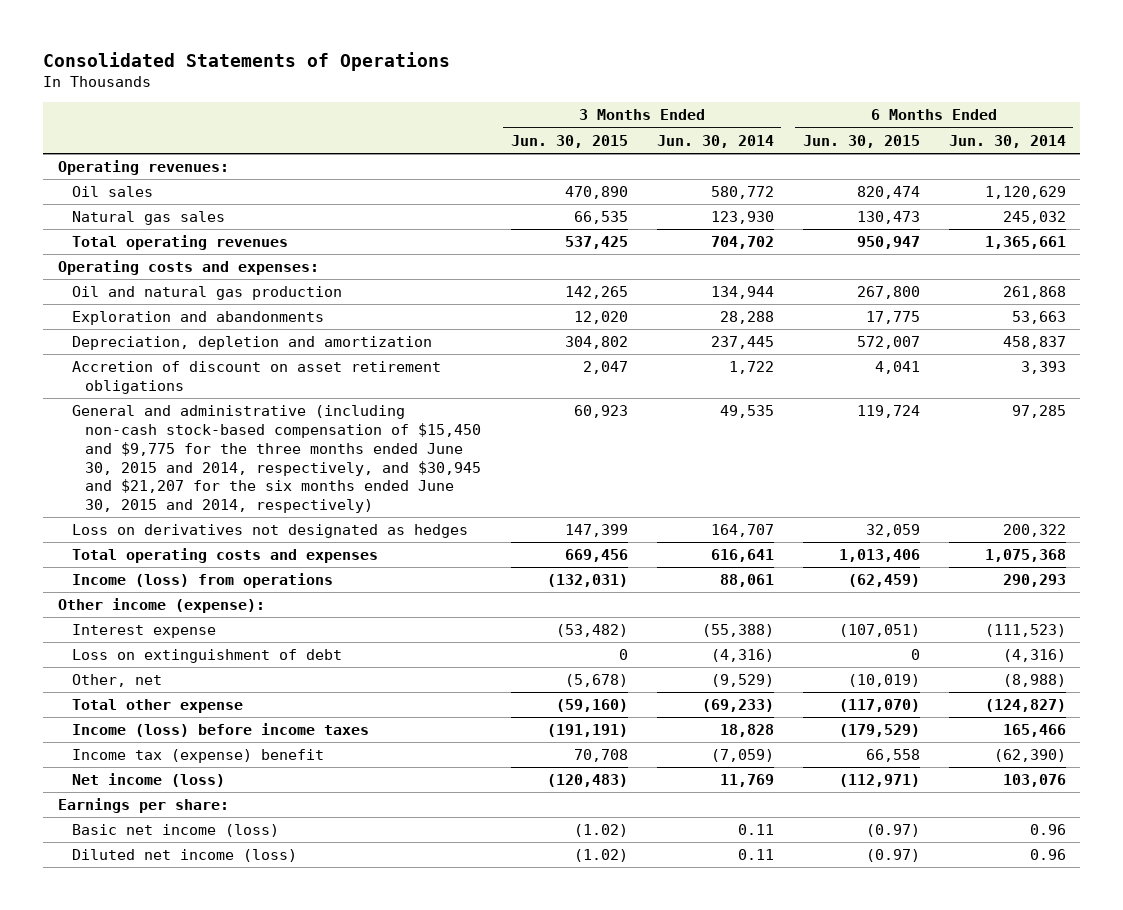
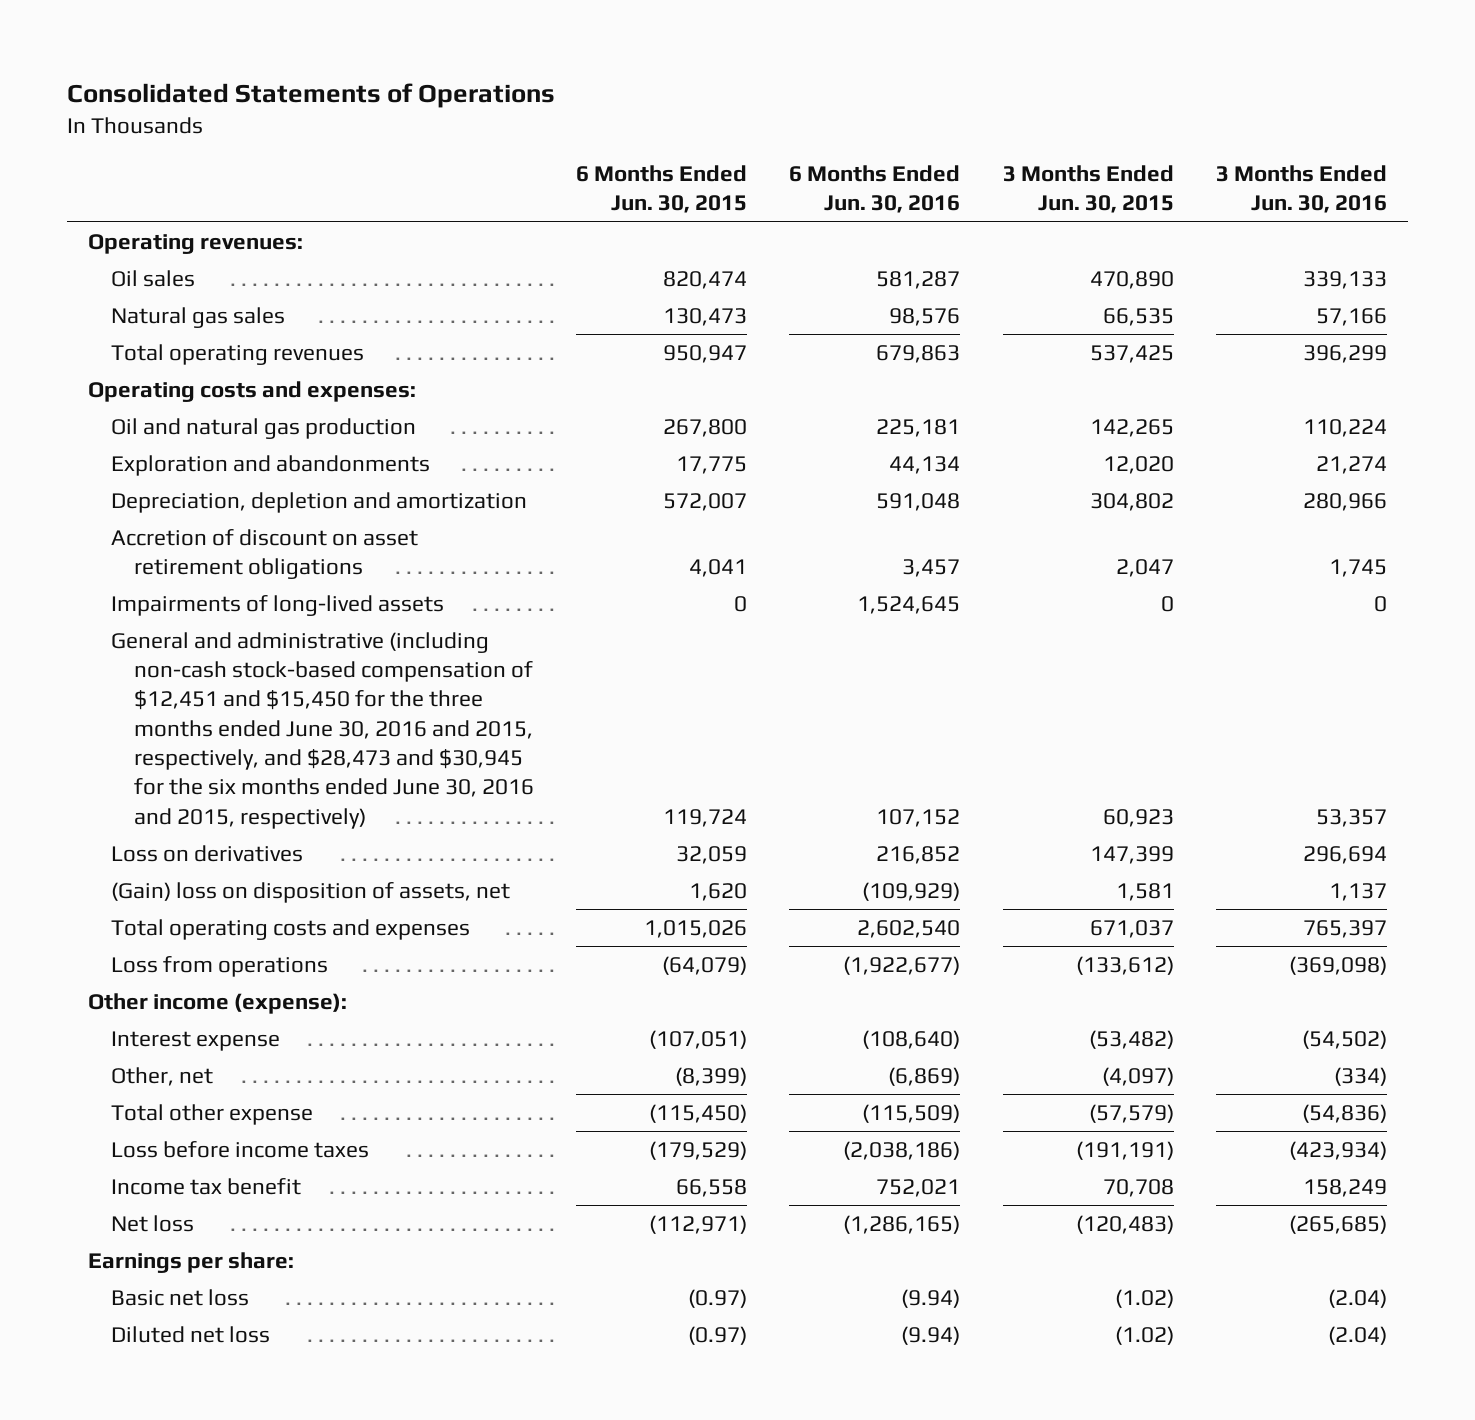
- | 3 Months Ended Jun. 30, 2015 | 3 Months Ended Jun. 30, 2014 | 6 Months Ended Jun. 30, 2015 | 6 Months Ended Jun. 30, 2014
+ | 6 Months Ended Jun. 30, 2015 | 6 Months Ended Jun. 30, 2016 | 3 Months Ended Jun. 30, 2015 | 3 Months Ended Jun. 30, 2016
- General and administrative (including non-cash stock-based compensation of $15,450 and $9,775 for the three months ended June 30, 2015 and 2014, respectively, and $30,945 and $21,207 for the six months ended June 30, 2015 and 2014, respectively) | 60,923 | 49,535 | 119,724 | 97,285
- Loss on derivatives not designated as hedges | 147,399 | 164,707 | 32,059 | 200,322
- Total operating costs and expenses | 669,456 | 616,641 | 1,013,406 | 1,075,368
- Income (loss) from operations | (132,031) | 88,061 | (62,459) | 290,293
+ Impairments of long-lived assets | 0 | 1,524,645 | 0 | 0
+ General and administrative (including non-cash stock-based compensation of $12,451 and $15,450 for the three months ended June 30, 2016 and 2015, respectively, and $28,473 and $30,945 for the six months ended June 30, 2016 and 2015, respectively) | 119,724 | 107,152 | 60,923 | 53,357
+ Loss on derivatives | 32,059 | 216,852 | 147,399 | 296,694
+ (Gain) loss on disposition of assets, net | 1,620 | (109,929) | 1,581 | 1,137
+ Total operating costs and expenses | 1,015,026 | 2,602,540 | 671,037 | 765,397
+ Loss from operations | (64,079) | (1,922,677) | (133,612) | (369,098)
- Loss on extinguishment of debt | 0 | (4,316) | 0 | (4,316)
- Other, net | (5,678) | (9,529) | (10,019) | (8,988)
- Total other expense | (59,160) | (69,233) | (117,070) | (124,827)
- Income (loss) before income taxes | (191,191) | 18,828 | (179,529) | 165,466
- Income tax (expense) benefit | 70,708 | (7,059) | 66,558 | (62,390)
- Net income (loss) | (120,483) | 11,769 | (112,971) | 103,076
+ Other, net | (8,399) | (6,869) | (4,097) | (334)
+ Total other expense | (115,450) | (115,509) | (57,579) | (54,836)
+ Loss before income taxes | (179,529) | (2,038,186) | (191,191) | (423,934)
+ Income tax benefit | 66,558 | 752,021 | 70,708 | 158,249
+ Net loss | (112,971) | (1,286,165) | (120,483) | (265,685)
- Basic net income (loss) | (1.02) | 0.11 | (0.97) | 0.96
- Diluted net income (loss) | (1.02) | 0.11 | (0.97) | 0.96
+ Basic net loss | (0.97) | (9.94) | (1.02) | (2.04)
+ Diluted net loss | (0.97) | (9.94) | (1.02) | (2.04)

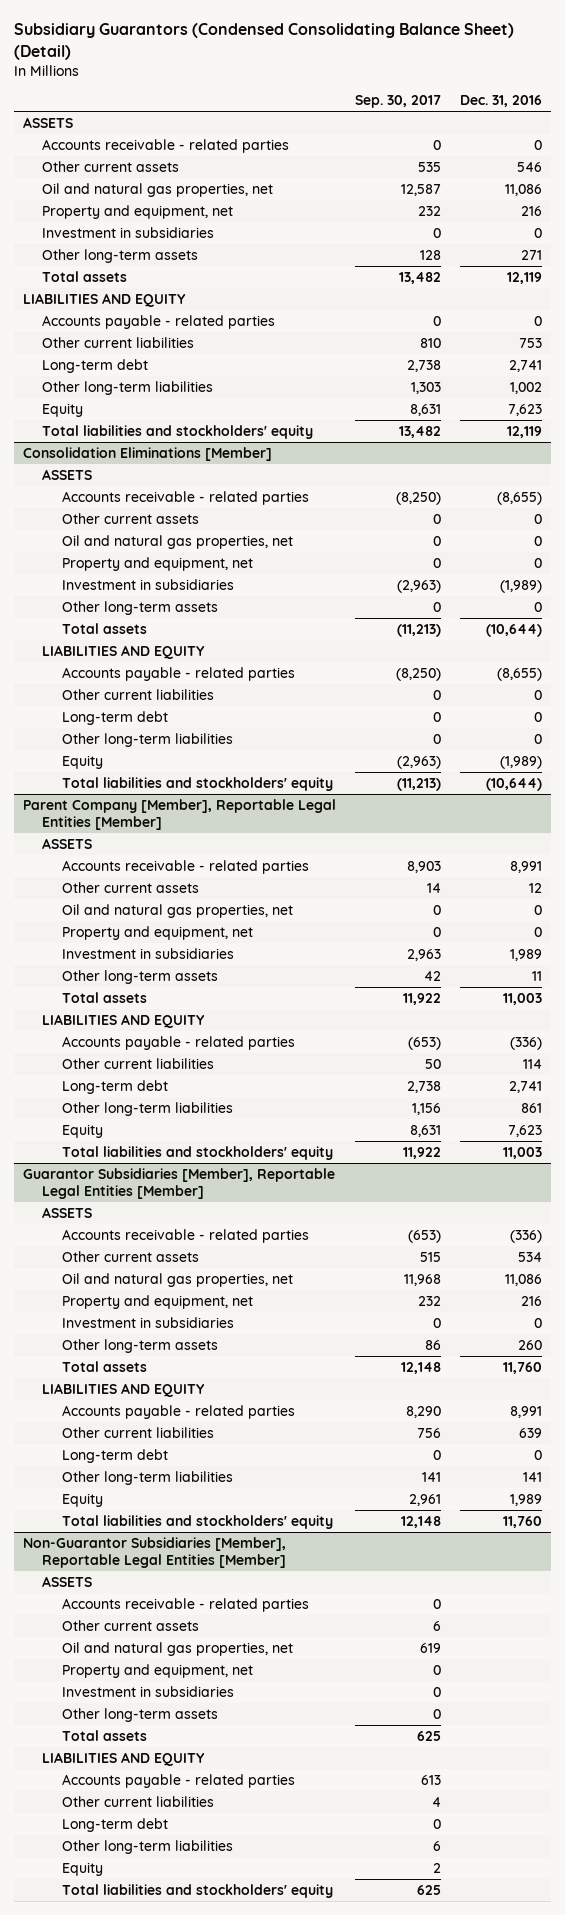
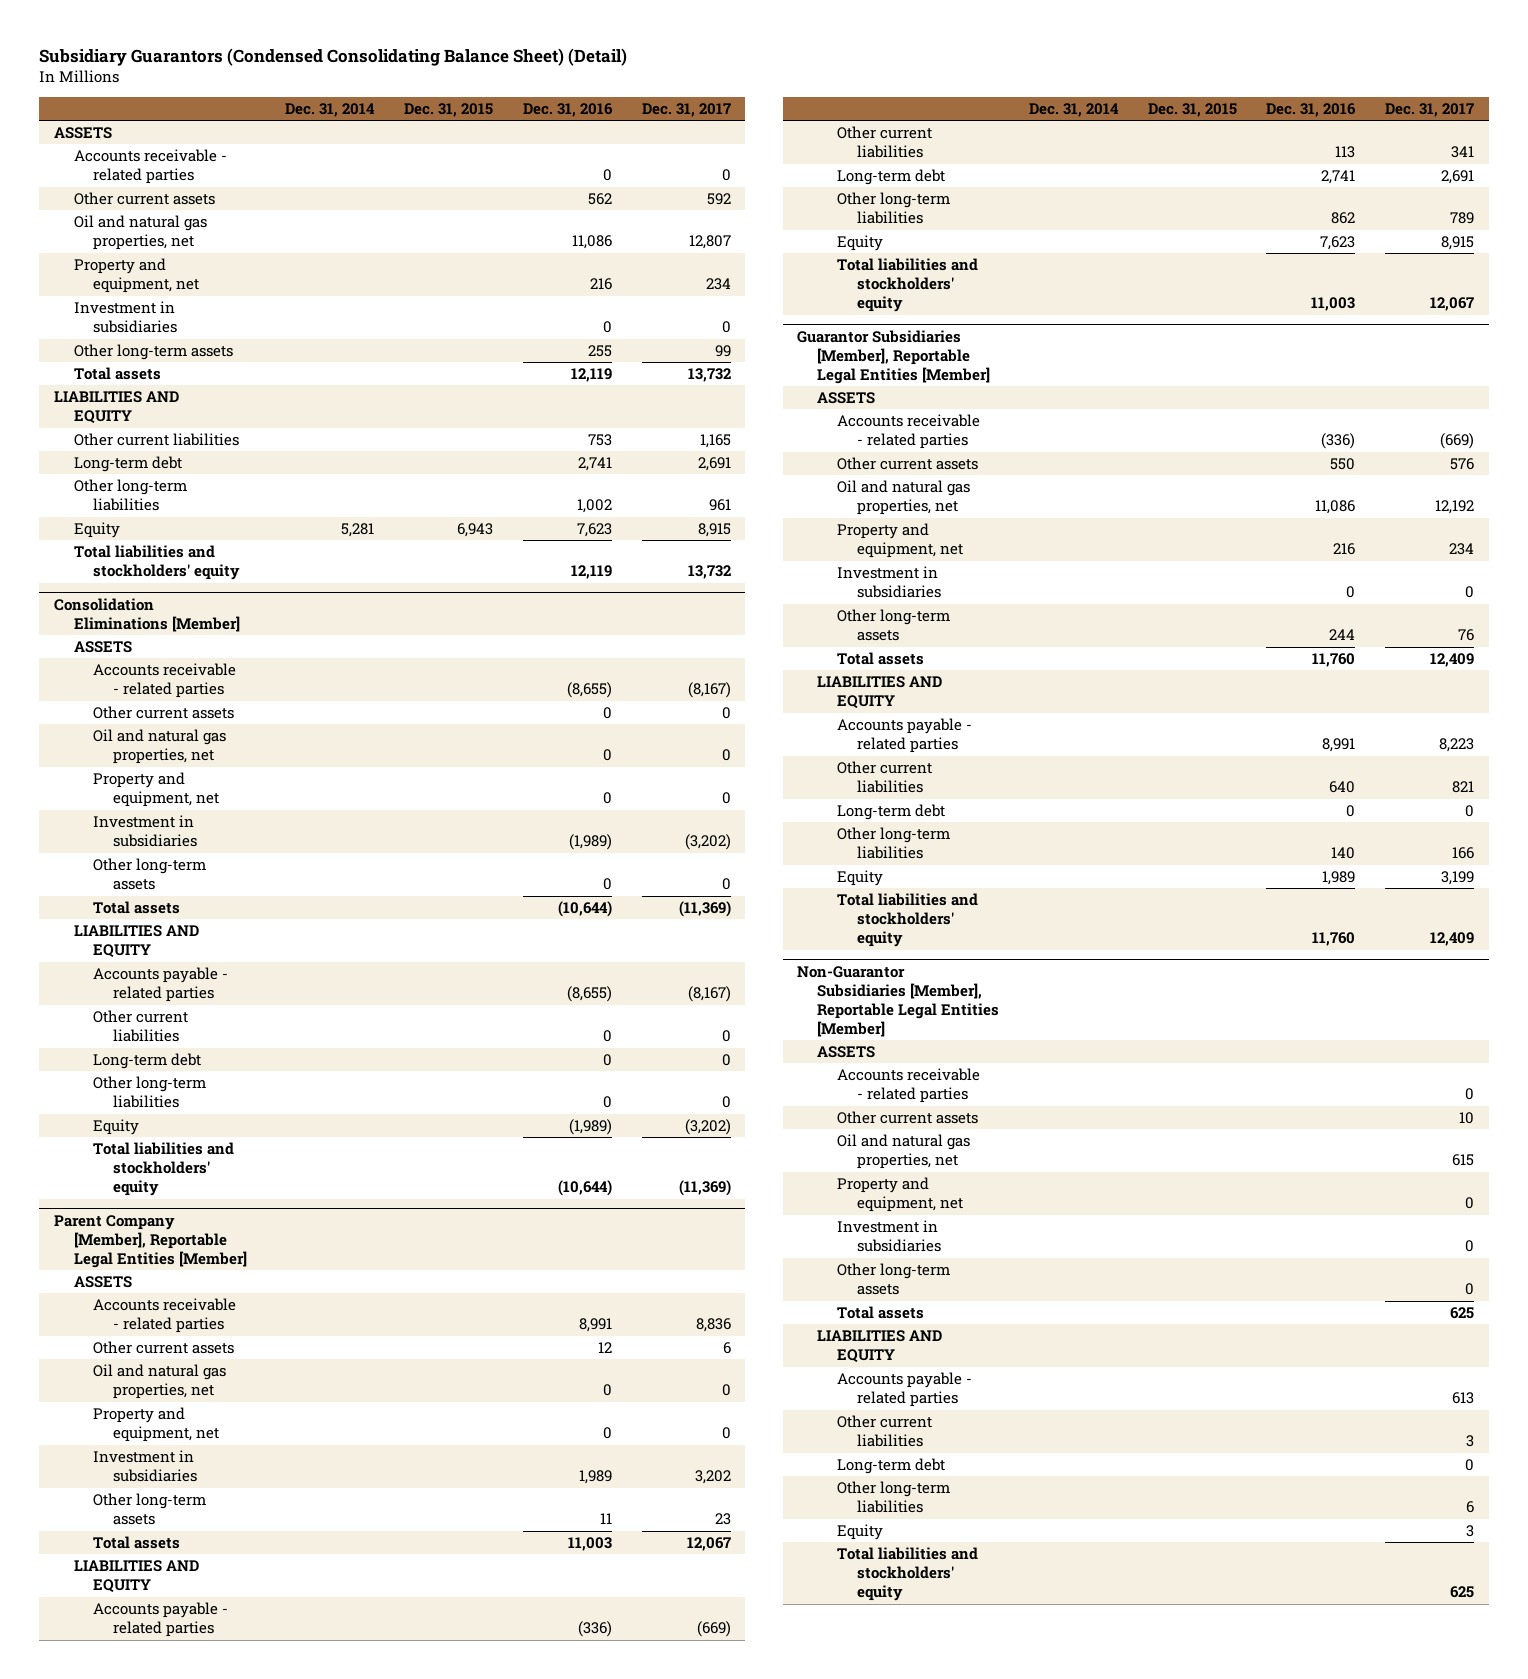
- | Sep. 30, 2017 | Dec. 31, 2016
+ | Dec. 31, 2014 | Dec. 31, 2015 | Dec. 31, 2016 | Dec. 31, 2017
- Other current assets | 535 | 546
+ Other current assets | | | 562 | 592
- Other long-term assets | 128 | 271
+ Other long-term assets | | | 255 | 99
- Accounts payable - related parties | 0 | 0
@ Parent Company [Member], Reportable Legal Entities [Member]
- Other current liabilities | 50 | 114
+ Other current liabilities | | | 113 | 341
- Other long-term liabilities | 1,156 | 861
+ Other long-term liabilities | | | 862 | 789
@ Guarantor Subsidiaries [Member], Reportable Legal Entities [Member]
- Other current assets | 515 | 534
+ Other current assets | | | 550 | 576
- Other long-term assets | 86 | 260
+ Other long-term assets | | | 244 | 76
- Other current liabilities | 756 | 639
+ Other current liabilities | | | 640 | 821
- Other long-term liabilities | 141 | 141
+ Other long-term liabilities | | | 140 | 166

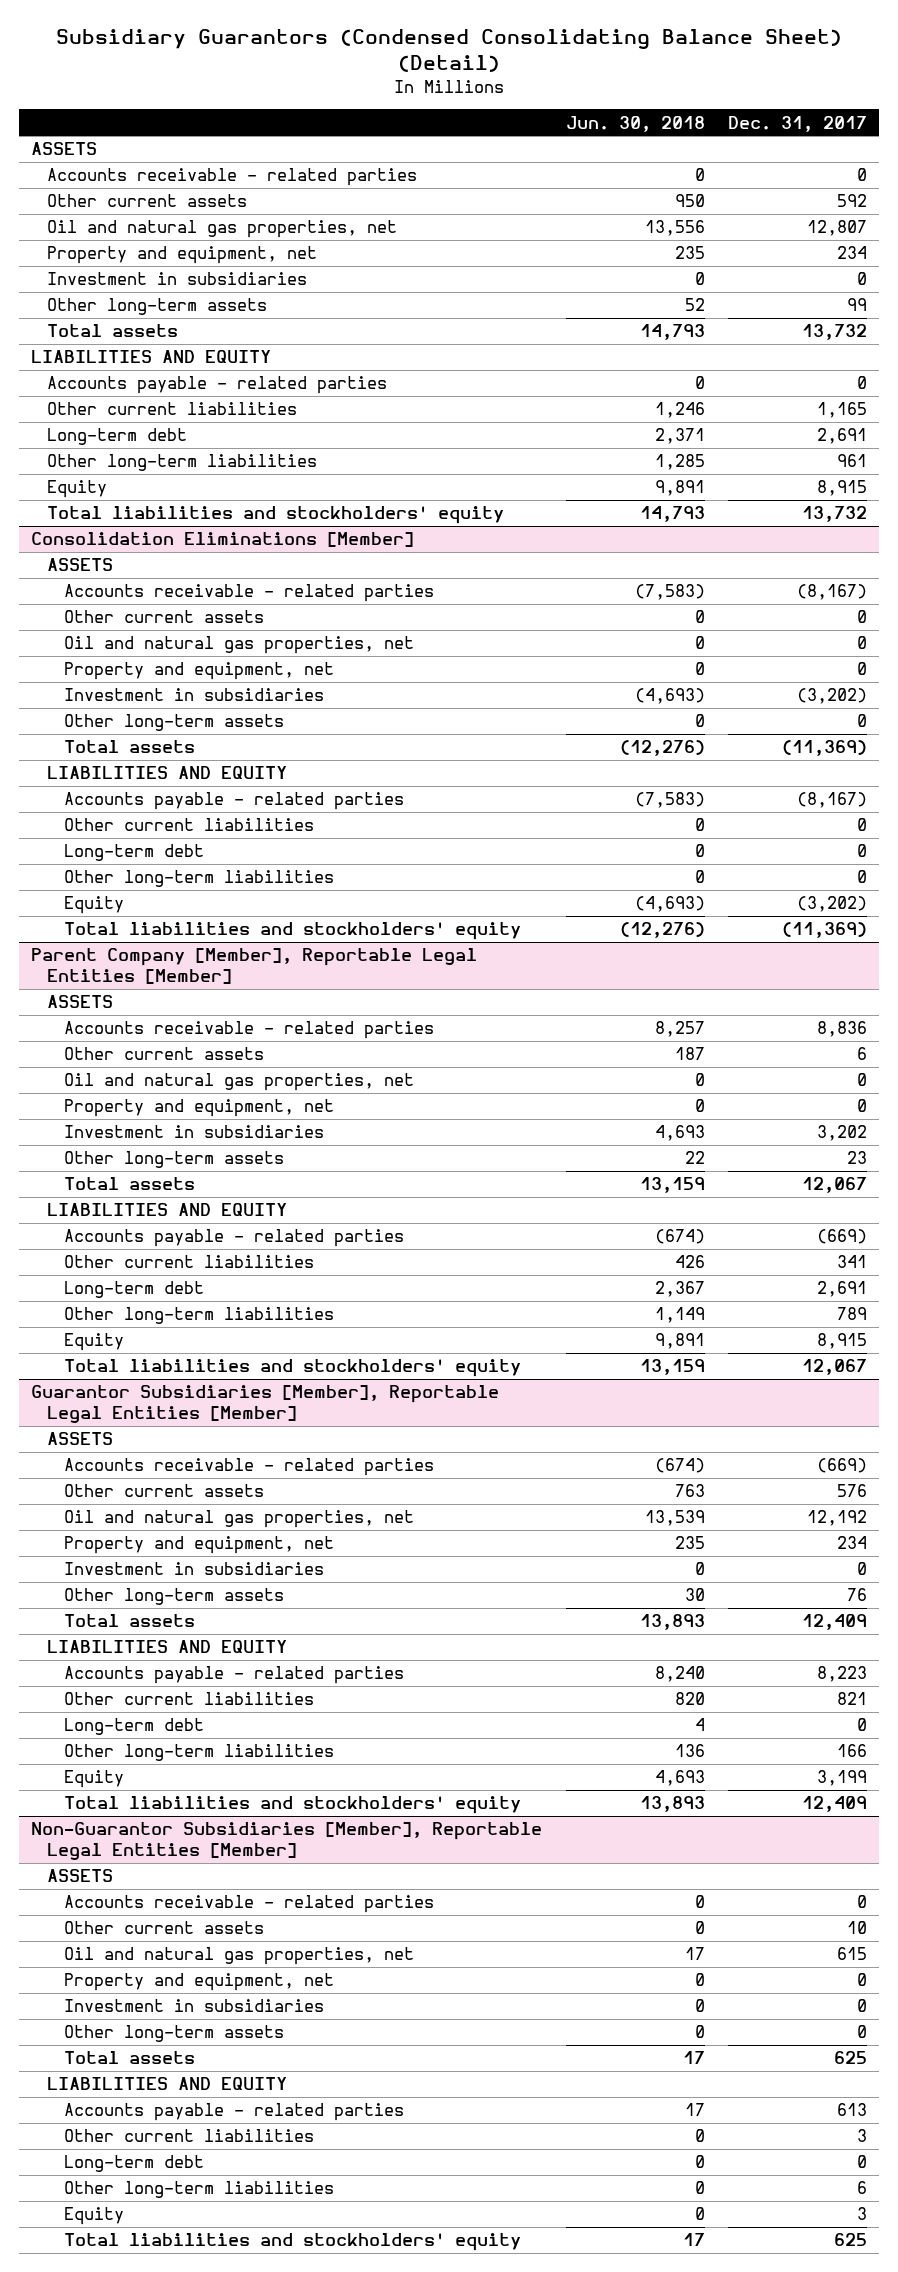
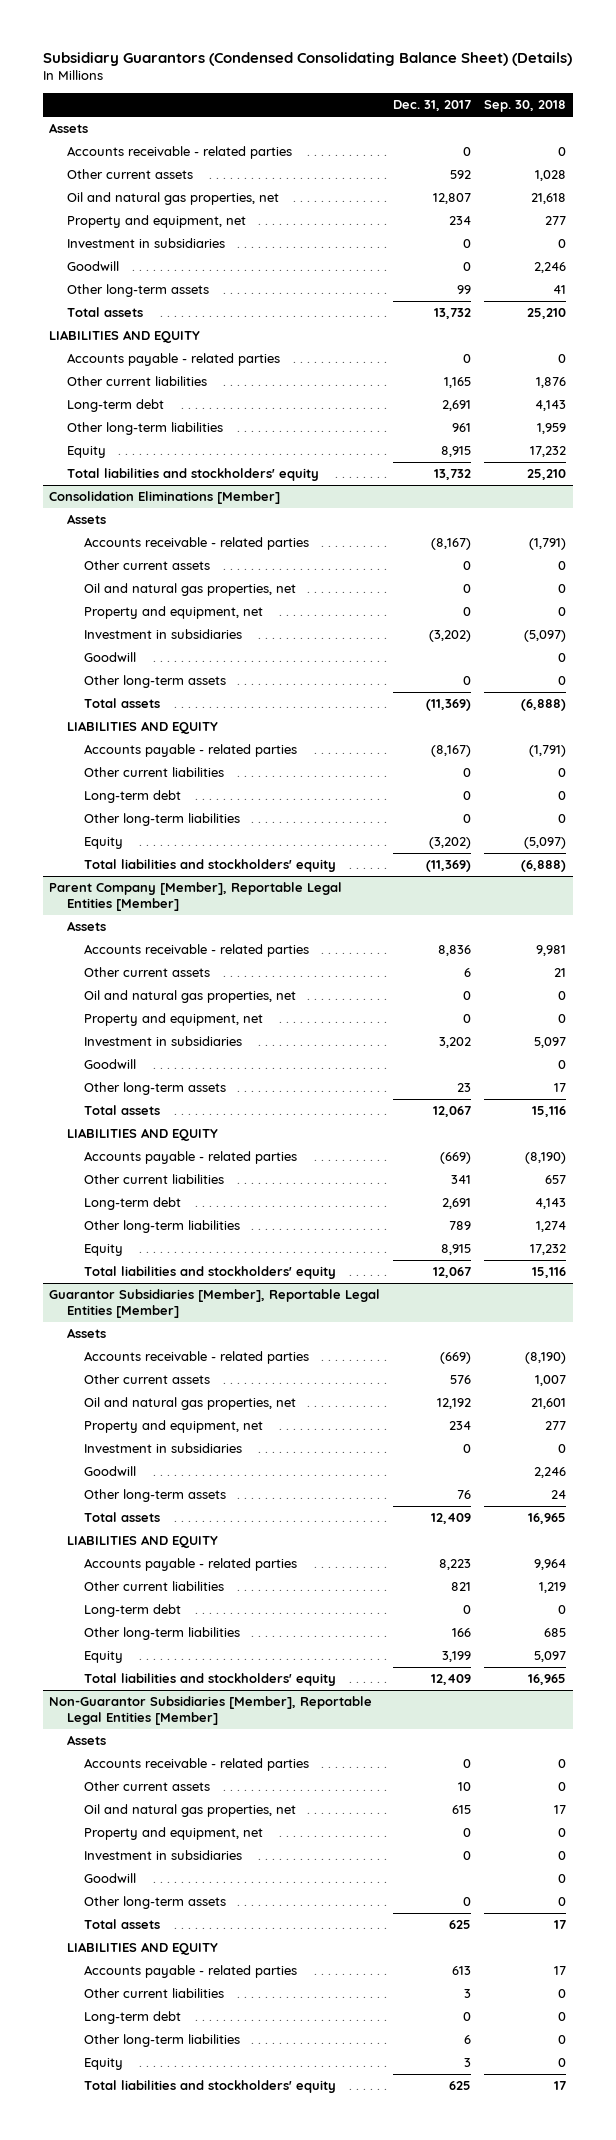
- Subsidiary Guarantors (Condensed Consolidating Balance Sheet) (Detail)
+ Subsidiary Guarantors (Condensed Consolidating Balance Sheet) (Details)
- | Jun. 30, 2018 | Dec. 31, 2017
+ | Dec. 31, 2017 | Sep. 30, 2018
- ASSETS
+ Assets
+ Goodwill | 0 | 2,246
@ Consolidation Eliminations [Member]
- ASSETS
+ Assets
+ Goodwill | | 0
@ Parent Company [Member], Reportable Legal Entities [Member]
- ASSETS
+ Assets
+ Goodwill | | 0
@ Guarantor Subsidiaries [Member], Reportable Legal Entities [Member]
- ASSETS
+ Assets
+ Goodwill | | 2,246
@ Non-Guarantor Subsidiaries [Member], Reportable Legal Entities [Member]
- ASSETS
+ Assets
+ Goodwill | | 0

